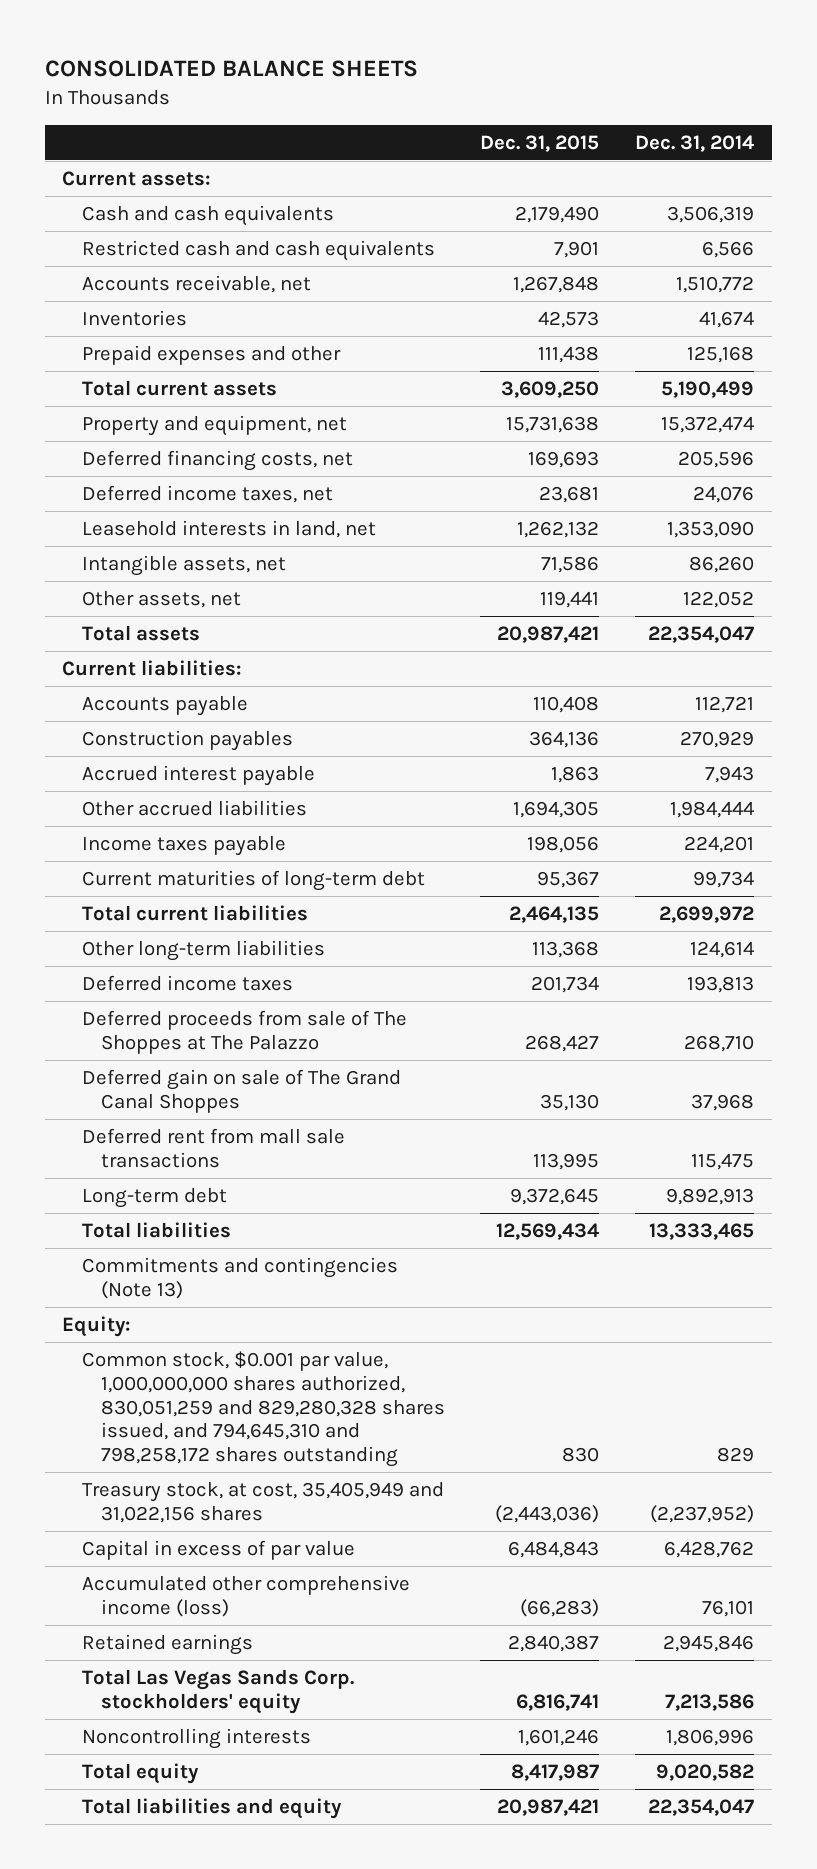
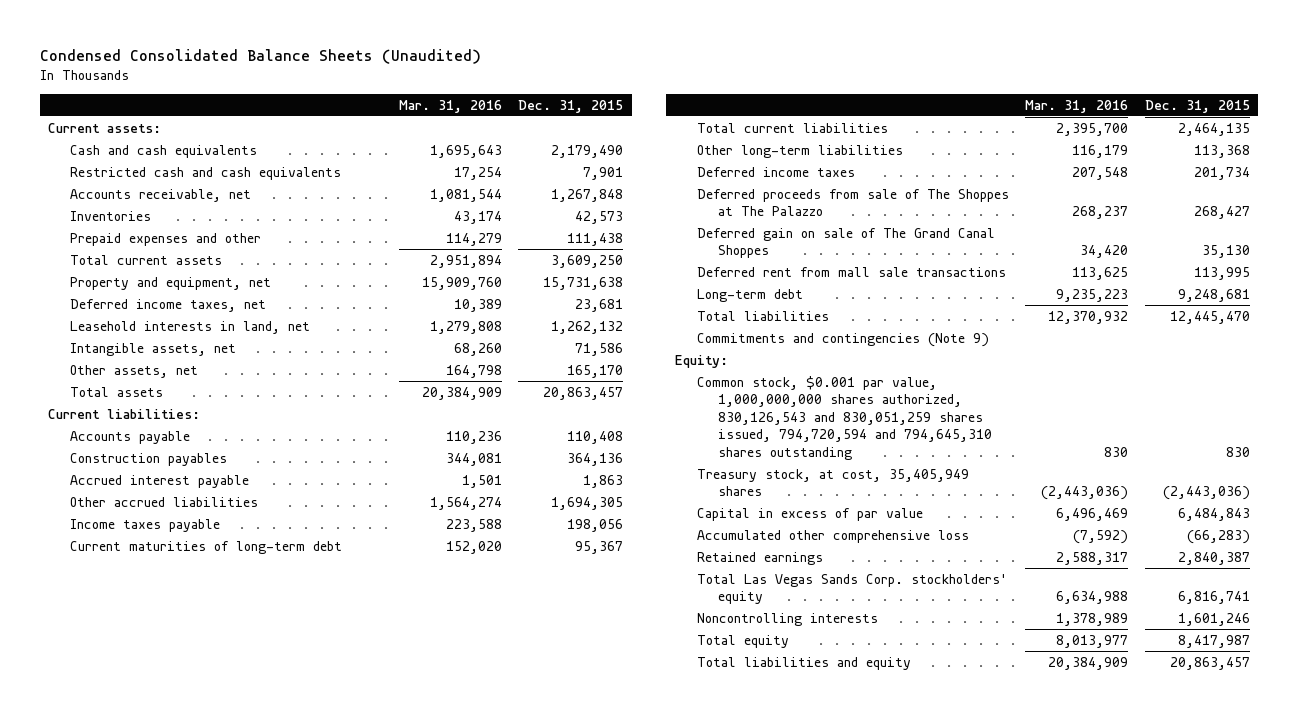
- CONSOLIDATED BALANCE SHEETS
+ Condensed Consolidated Balance Sheets (Unaudited)
- | Dec. 31, 2015 | Dec. 31, 2014
+ | Mar. 31, 2016 | Dec. 31, 2015
- Deferred financing costs, net | 169,693 | 205,596
- Other assets, net | 119,441 | 122,052
- Total assets | 20,987,421 | 22,354,047
+ Other assets, net | 164,798 | 165,170
+ Total assets | 20,384,909 | 20,863,457
- Long-term debt | 9,372,645 | 9,892,913
- Total liabilities | 12,569,434 | 13,333,465
- Commitments and contingencies (Note 13)
+ Long-term debt | 9,235,223 | 9,248,681
+ Total liabilities | 12,370,932 | 12,445,470
+ Commitments and contingencies (Note 9)
- Common stock, $0.001 par value, 1,000,000,000 shares authorized, 830,051,259 and 829,280,328 shares issued, and 794,645,310 and 798,258,172 shares outstanding | 830 | 829
- Treasury stock, at cost, 35,405,949 and 31,022,156 shares | (2,443,036) | (2,237,952)
+ Common stock, $0.001 par value, 1,000,000,000 shares authorized, 830,126,543 and 830,051,259 shares issued, 794,720,594 and 794,645,310 shares outstanding | 830 | 830
+ Treasury stock, at cost, 35,405,949 shares | (2,443,036) | (2,443,036)
- Accumulated other comprehensive income (loss) | (66,283) | 76,101
+ Accumulated other comprehensive loss | (7,592) | (66,283)
- Total liabilities and equity | 20,987,421 | 22,354,047
+ Total liabilities and equity | 20,384,909 | 20,863,457

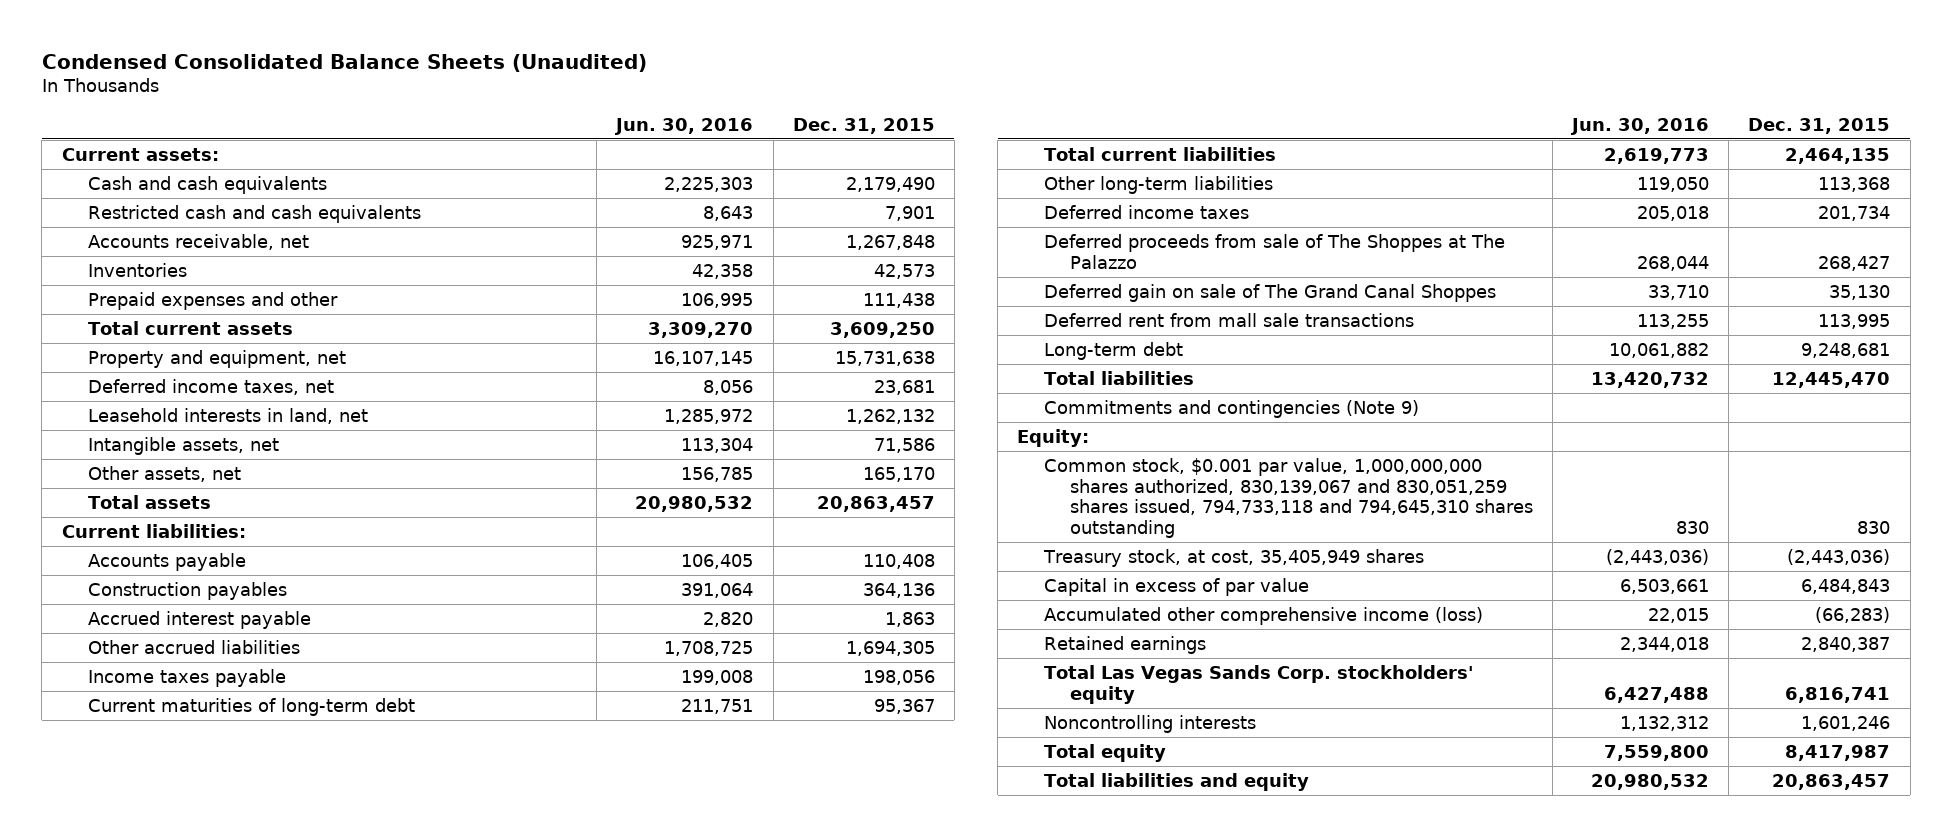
- | Mar. 31, 2016 | Dec. 31, 2015
+ | Jun. 30, 2016 | Dec. 31, 2015
- Common stock, $0.001 par value, 1,000,000,000 shares authorized, 830,126,543 and 830,051,259 shares issued, 794,720,594 and 794,645,310 shares outstanding | 830 | 830
+ Common stock, $0.001 par value, 1,000,000,000 shares authorized, 830,139,067 and 830,051,259 shares issued, 794,733,118 and 794,645,310 shares outstanding | 830 | 830
- Accumulated other comprehensive loss | (7,592) | (66,283)
+ Accumulated other comprehensive income (loss) | 22,015 | (66,283)

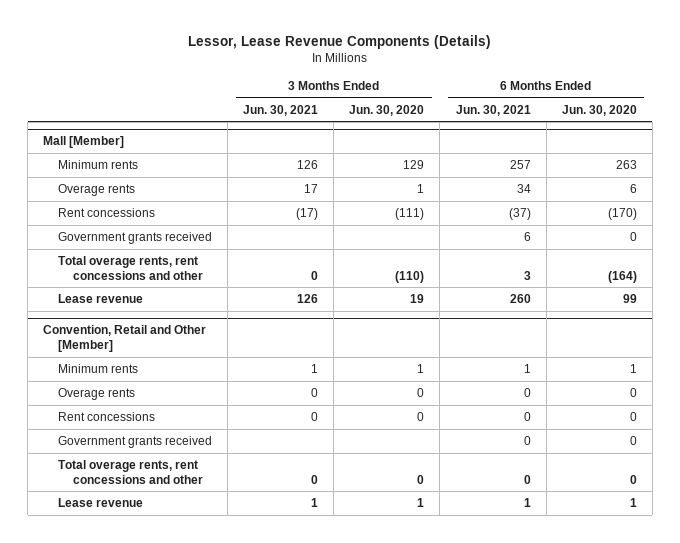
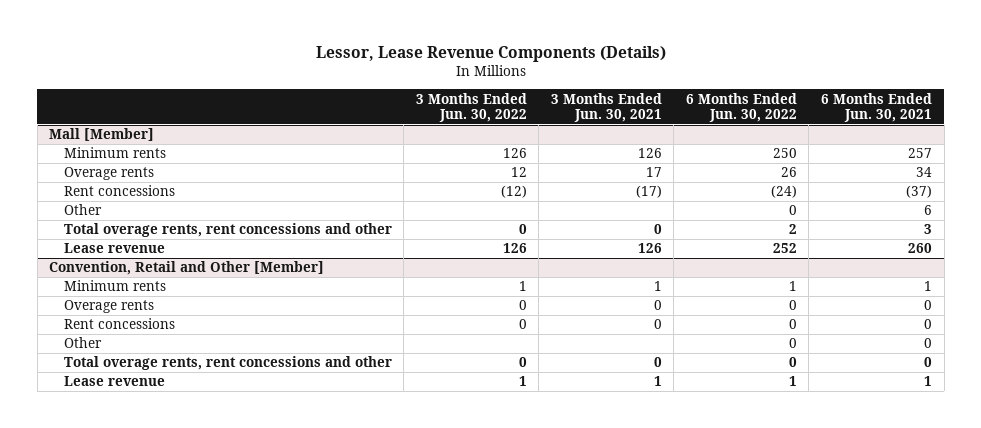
- | 3 Months Ended Jun. 30, 2021 | 3 Months Ended Jun. 30, 2020 | 6 Months Ended Jun. 30, 2021 | 6 Months Ended Jun. 30, 2020
+ | 3 Months Ended Jun. 30, 2022 | 3 Months Ended Jun. 30, 2021 | 6 Months Ended Jun. 30, 2022 | 6 Months Ended Jun. 30, 2021
@ Mall [Member]
- Government grants received | | | 6 | 0
+ Other | | | 0 | 6
@ Convention, Retail and Other [Member]
- Government grants received | | | 0 | 0
+ Other | | | 0 | 0

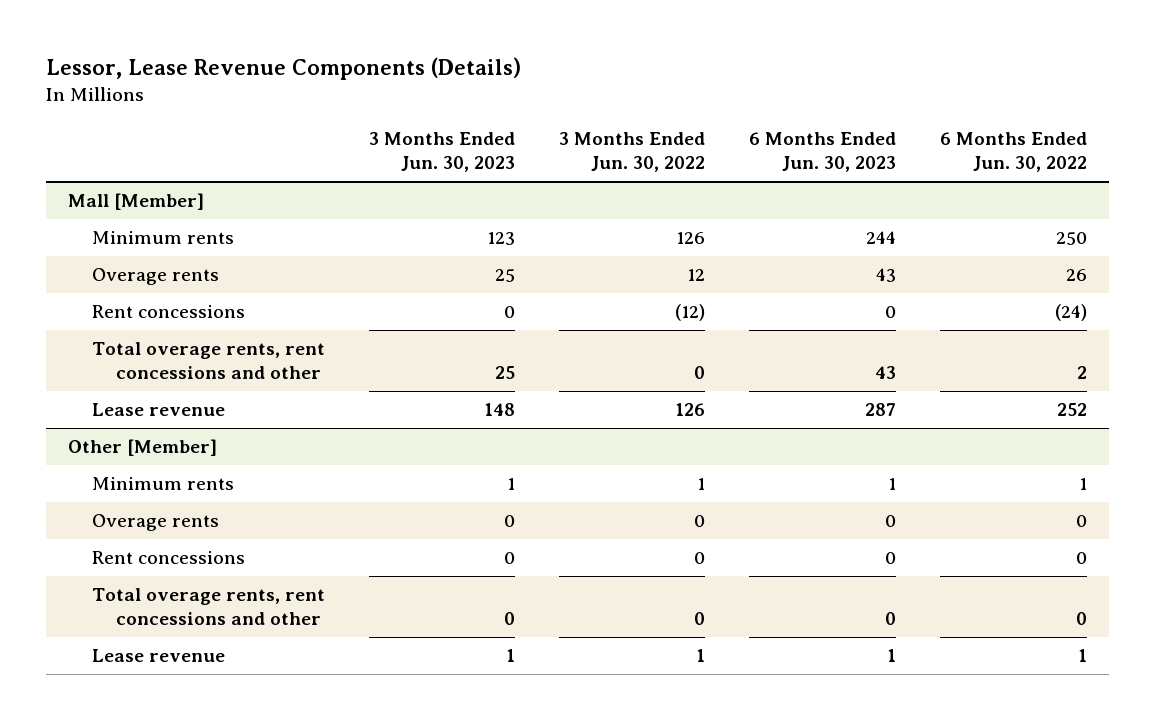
- | 3 Months Ended Jun. 30, 2022 | 3 Months Ended Jun. 30, 2021 | 6 Months Ended Jun. 30, 2022 | 6 Months Ended Jun. 30, 2021
+ | 3 Months Ended Jun. 30, 2023 | 3 Months Ended Jun. 30, 2022 | 6 Months Ended Jun. 30, 2023 | 6 Months Ended Jun. 30, 2022
@ Mall [Member]
- Other | | | 0 | 6
- Convention, Retail and Other [Member]
+ Other [Member]
- Other | | | 0 | 0

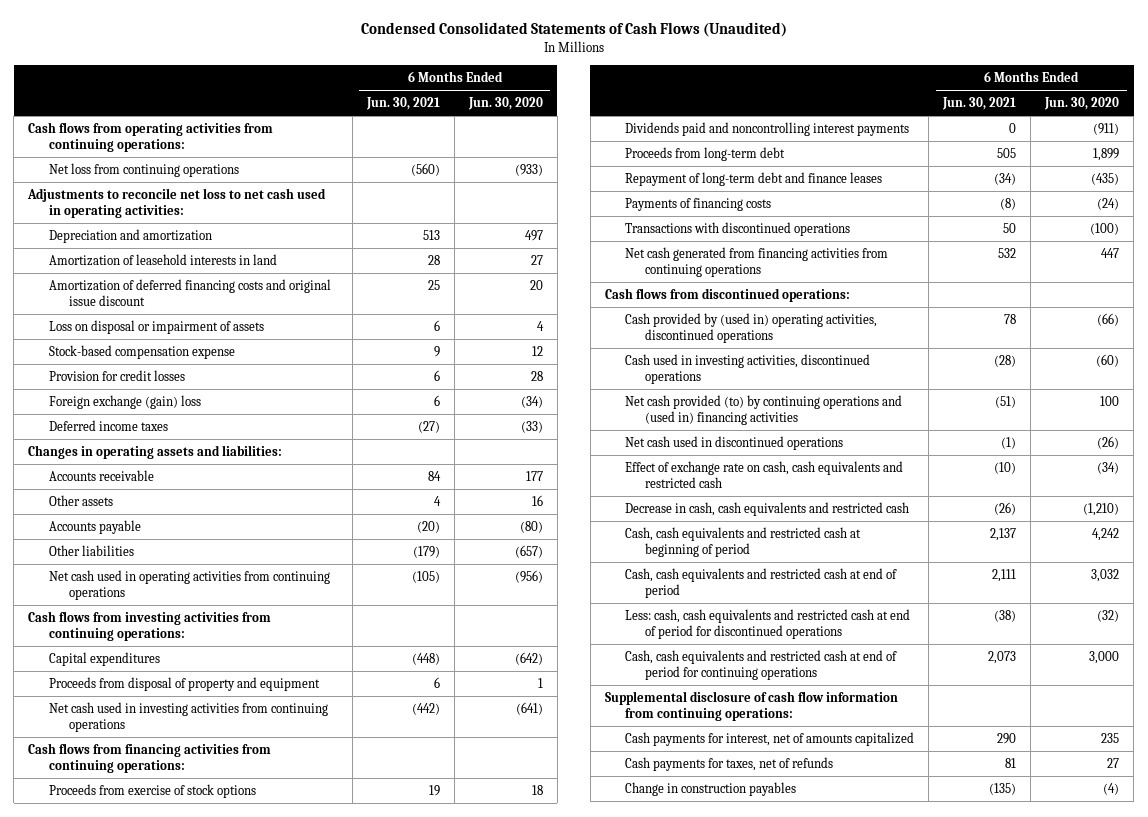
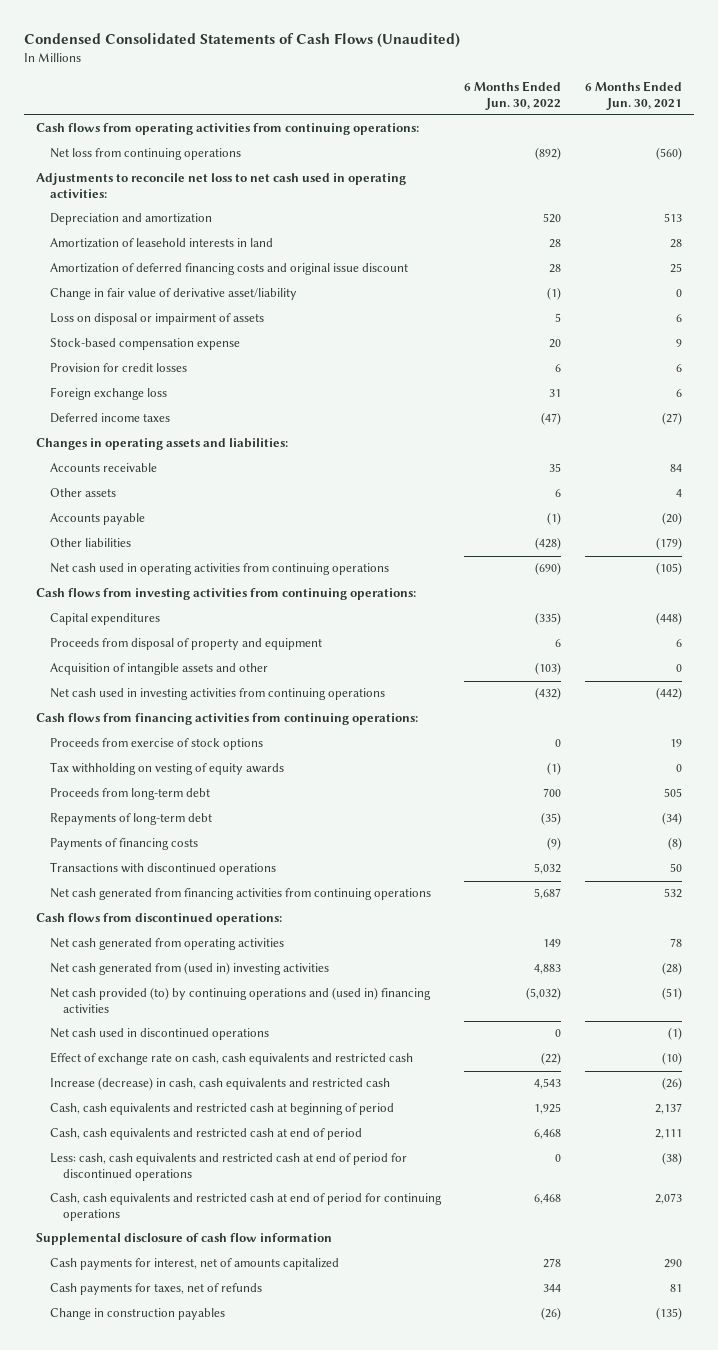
- | 6 Months Ended Jun. 30, 2021 | 6 Months Ended Jun. 30, 2020
+ | 6 Months Ended Jun. 30, 2022 | 6 Months Ended Jun. 30, 2021
+ Change in fair value of derivative asset/liability | (1) | 0
- Foreign exchange (gain) loss | 6 | (34)
+ Foreign exchange loss | 31 | 6
+ Acquisition of intangible assets and other | (103) | 0
- Dividends paid and noncontrolling interest payments | 0 | (911)
+ Tax withholding on vesting of equity awards | (1) | 0
- Repayment of long-term debt and finance leases | (34) | (435)
+ Repayments of long-term debt | (35) | (34)
- Cash provided by (used in) operating activities, discontinued operations | 78 | (66)
- Cash used in investing activities, discontinued operations | (28) | (60)
+ Net cash generated from operating activities | 149 | 78
+ Net cash generated from (used in) investing activities | 4,883 | (28)
- Decrease in cash, cash equivalents and restricted cash | (26) | (1,210)
+ Increase (decrease) in cash, cash equivalents and restricted cash | 4,543 | (26)
- Supplemental disclosure of cash flow information from continuing operations:
+ Supplemental disclosure of cash flow information

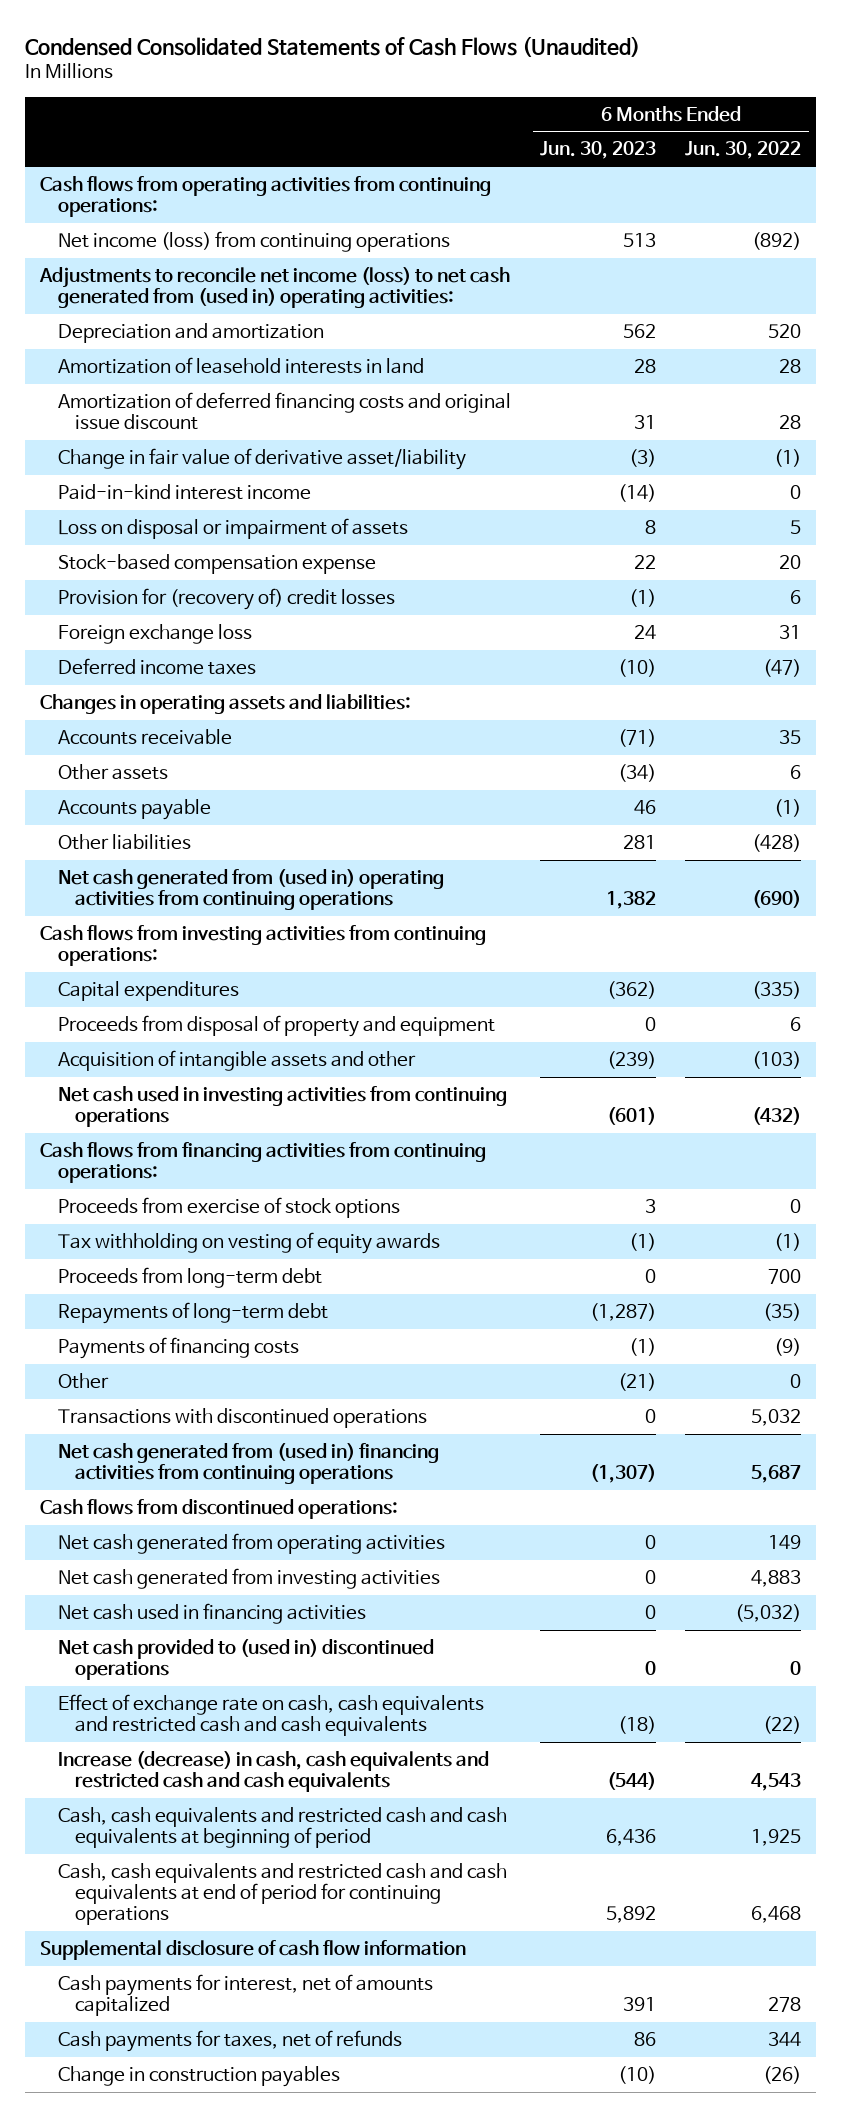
- | 6 Months Ended Jun. 30, 2022 | 6 Months Ended Jun. 30, 2021
+ | 6 Months Ended Jun. 30, 2023 | 6 Months Ended Jun. 30, 2022
- Net loss from continuing operations | (892) | (560)
- Adjustments to reconcile net loss to net cash used in operating activities:
+ Net income (loss) from continuing operations | 513 | (892)
+ Adjustments to reconcile net income (loss) to net cash generated from (used in) operating activities:
+ Paid-in-kind interest income | (14) | 0
- Provision for credit losses | 6 | 6
+ Provision for (recovery of) credit losses | (1) | 6
- Net cash used in operating activities from continuing operations | (690) | (105)
+ Net cash generated from (used in) operating activities from continuing operations | 1,382 | (690)
+ Other | (21) | 0
- Net cash generated from financing activities from continuing operations | 5,687 | 532
+ Net cash generated from (used in) financing activities from continuing operations | (1,307) | 5,687
- Net cash generated from (used in) investing activities | 4,883 | (28)
- Net cash provided (to) by continuing operations and (used in) financing activities | (5,032) | (51)
- Net cash used in discontinued operations | 0 | (1)
- Effect of exchange rate on cash, cash equivalents and restricted cash | (22) | (10)
- Increase (decrease) in cash, cash equivalents and restricted cash | 4,543 | (26)
- Cash, cash equivalents and restricted cash at beginning of period | 1,925 | 2,137
- Cash, cash equivalents and restricted cash at end of period | 6,468 | 2,111
- Less: cash, cash equivalents and restricted cash at end of period for discontinued operations | 0 | (38)
- Cash, cash equivalents and restricted cash at end of period for continuing operations | 6,468 | 2,073
+ Net cash generated from investing activities | 0 | 4,883
+ Net cash used in financing activities | 0 | (5,032)
+ Net cash provided to (used in) discontinued operations | 0 | 0
+ Effect of exchange rate on cash, cash equivalents and restricted cash and cash equivalents | (18) | (22)
+ Increase (decrease) in cash, cash equivalents and restricted cash and cash equivalents | (544) | 4,543
+ Cash, cash equivalents and restricted cash and cash equivalents at beginning of period | 6,436 | 1,925
+ Cash, cash equivalents and restricted cash and cash equivalents at end of period for continuing operations | 5,892 | 6,468

